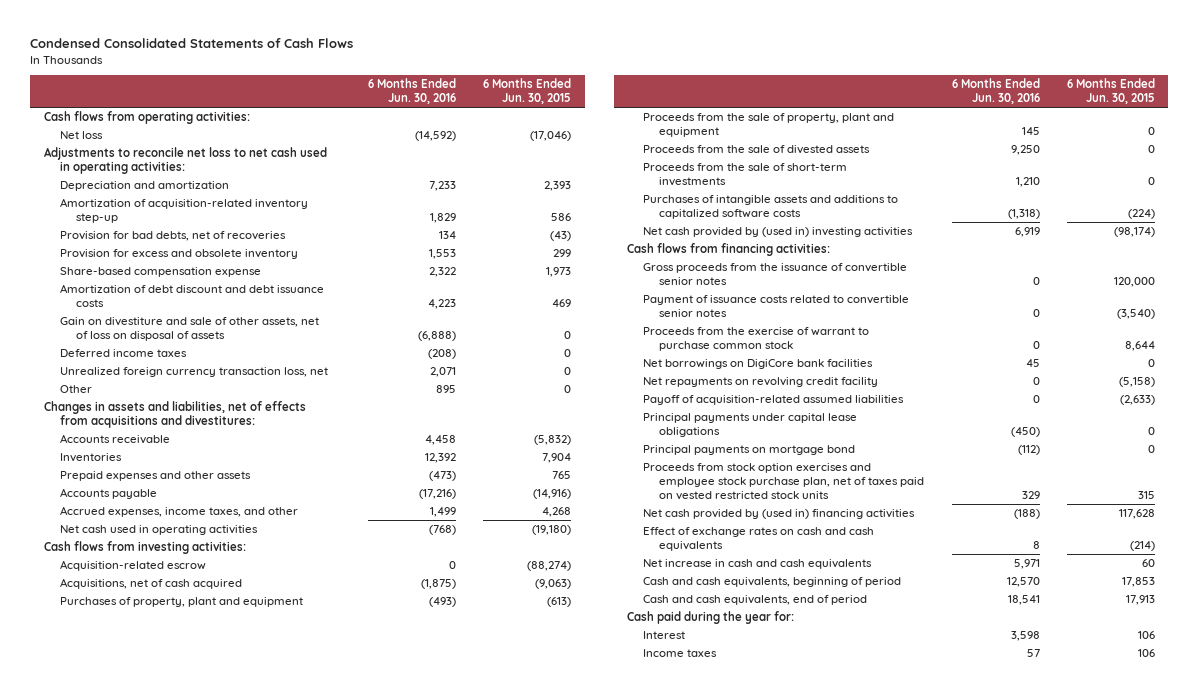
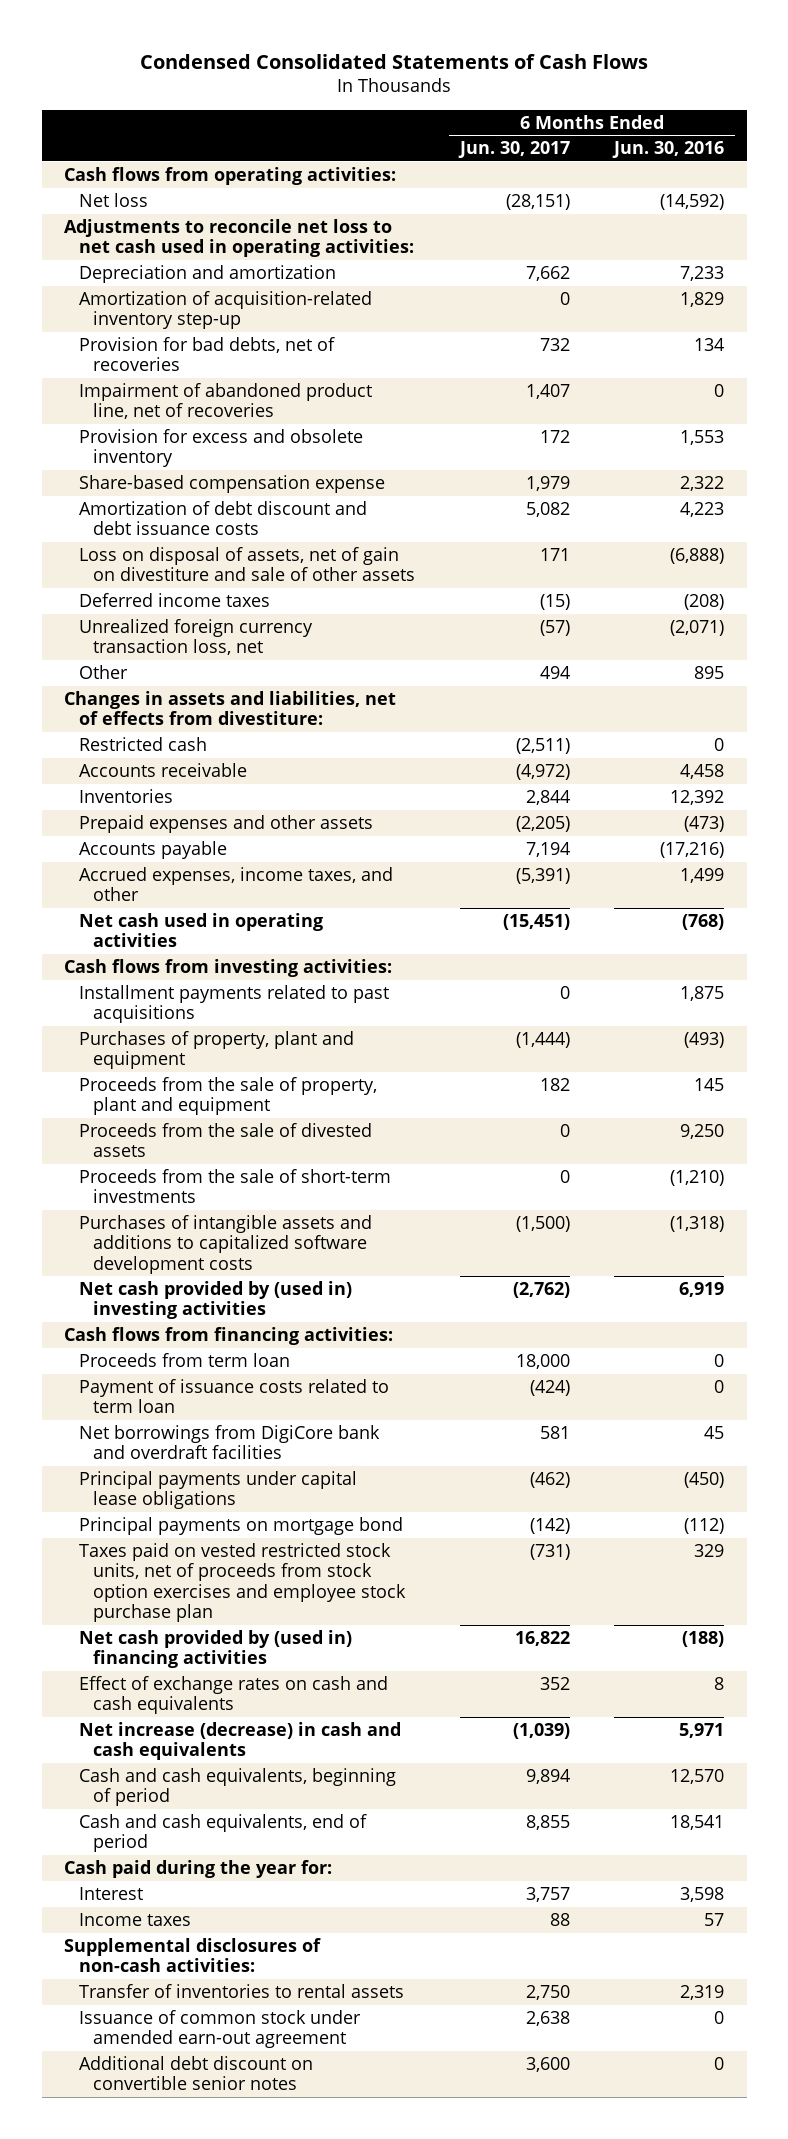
- | 6 Months Ended Jun. 30, 2016 | 6 Months Ended Jun. 30, 2015
+ | 6 Months Ended Jun. 30, 2017 | 6 Months Ended Jun. 30, 2016
+ Impairment of abandoned product line, net of recoveries | 1,407 | 0
- Gain on divestiture and sale of other assets, net of loss on disposal of assets | (6,888) | 0
+ Loss on disposal of assets, net of gain on divestiture and sale of other assets | 171 | (6,888)
- Unrealized foreign currency transaction loss, net | 2,071 | 0
+ Unrealized foreign currency transaction loss, net | (57) | (2,071)
- Changes in assets and liabilities, net of effects from acquisitions and divestitures:
+ Changes in assets and liabilities, net of effects from divestiture:
+ Restricted cash | (2,511) | 0
- Acquisition-related escrow | 0 | (88,274)
- Acquisitions, net of cash acquired | (1,875) | (9,063)
+ Installment payments related to past acquisitions | 0 | 1,875
- Proceeds from the sale of short-term investments | 1,210 | 0
- Purchases of intangible assets and additions to capitalized software costs | (1,318) | (224)
+ Proceeds from the sale of short-term investments | 0 | (1,210)
+ Purchases of intangible assets and additions to capitalized software development costs | (1,500) | (1,318)
- Gross proceeds from the issuance of convertible senior notes | 0 | 120,000
- Payment of issuance costs related to convertible senior notes | 0 | (3,540)
- Proceeds from the exercise of warrant to purchase common stock | 0 | 8,644
- Net borrowings on DigiCore bank facilities | 45 | 0
- Net repayments on revolving credit facility | 0 | (5,158)
- Payoff of acquisition-related assumed liabilities | 0 | (2,633)
+ Proceeds from term loan | 18,000 | 0
+ Payment of issuance costs related to term loan | (424) | 0
+ Net borrowings from DigiCore bank and overdraft facilities | 581 | 45
- Proceeds from stock option exercises and employee stock purchase plan, net of taxes paid on vested restricted stock units | 329 | 315
+ Taxes paid on vested restricted stock units, net of proceeds from stock option exercises and employee stock purchase plan | (731) | 329
- Net increase in cash and cash equivalents | 5,971 | 60
+ Net increase (decrease) in cash and cash equivalents | (1,039) | 5,971
+ Supplemental disclosures of non-cash activities:
+ Transfer of inventories to rental assets | 2,750 | 2,319
+ Issuance of common stock under amended earn-out agreement | 2,638 | 0
+ Additional debt discount on convertible senior notes | 3,600 | 0

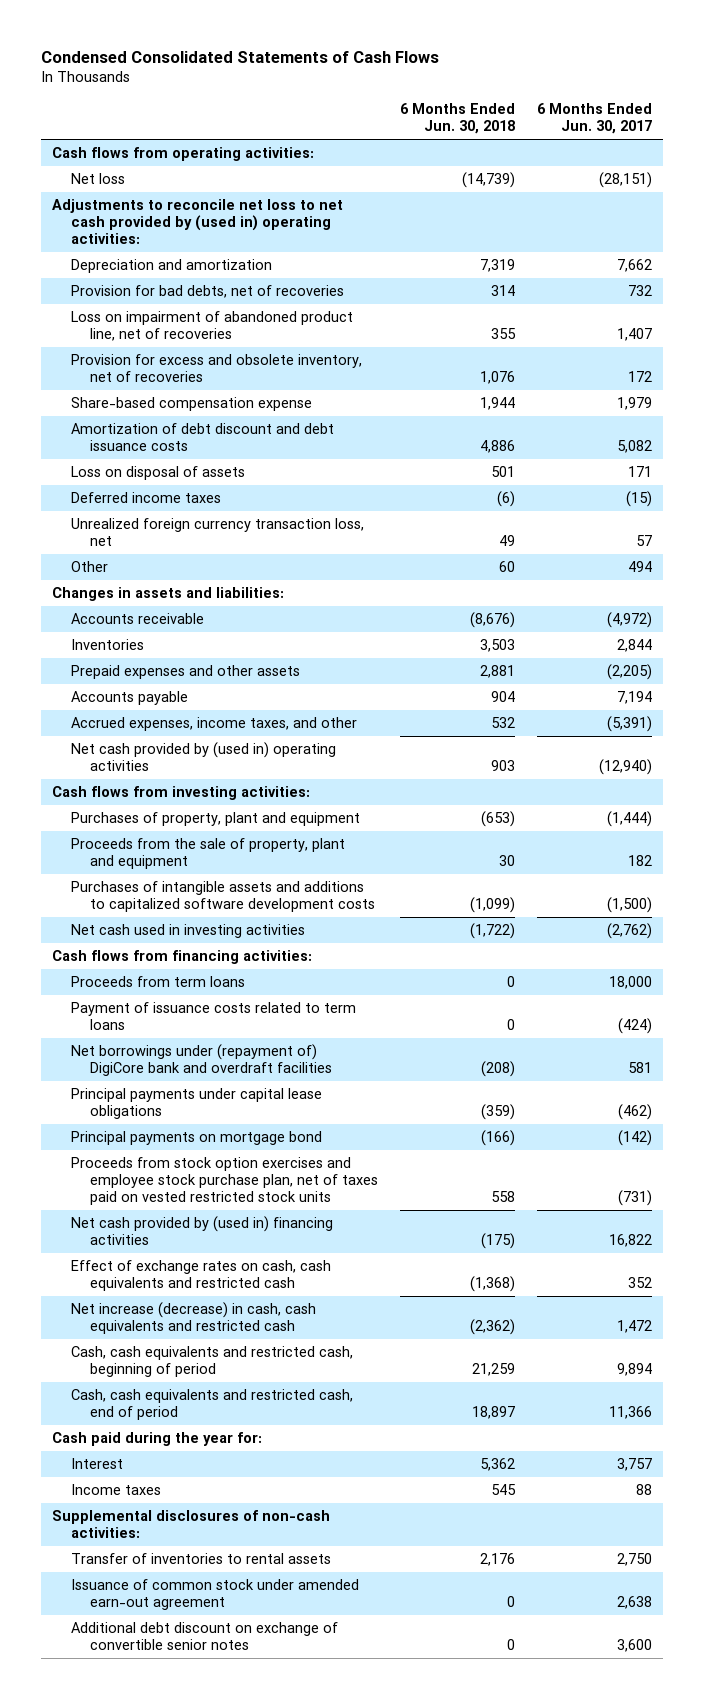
- | 6 Months Ended Jun. 30, 2017 | 6 Months Ended Jun. 30, 2016
+ | 6 Months Ended Jun. 30, 2018 | 6 Months Ended Jun. 30, 2017
- Adjustments to reconcile net loss to net cash used in operating activities:
+ Adjustments to reconcile net loss to net cash provided by (used in) operating activities:
- Amortization of acquisition-related inventory step-up | 0 | 1,829
- Impairment of abandoned product line, net of recoveries | 1,407 | 0
- Provision for excess and obsolete inventory | 172 | 1,553
+ Loss on impairment of abandoned product line, net of recoveries | 355 | 1,407
+ Provision for excess and obsolete inventory, net of recoveries | 1,076 | 172
- Loss on disposal of assets, net of gain on divestiture and sale of other assets | 171 | (6,888)
+ Loss on disposal of assets | 501 | 171
- Unrealized foreign currency transaction loss, net | (57) | (2,071)
+ Unrealized foreign currency transaction loss, net | 49 | 57
- Changes in assets and liabilities, net of effects from divestiture:
- Restricted cash | (2,511) | 0
+ Changes in assets and liabilities:
- Net cash used in operating activities | (15,451) | (768)
+ Net cash provided by (used in) operating activities | 903 | (12,940)
- Installment payments related to past acquisitions | 0 | 1,875
- Proceeds from the sale of divested assets | 0 | 9,250
- Proceeds from the sale of short-term investments | 0 | (1,210)
- Net cash provided by (used in) investing activities | (2,762) | 6,919
+ Net cash used in investing activities | (1,722) | (2,762)
- Proceeds from term loan | 18,000 | 0
- Payment of issuance costs related to term loan | (424) | 0
- Net borrowings from DigiCore bank and overdraft facilities | 581 | 45
+ Proceeds from term loans | 0 | 18,000
+ Payment of issuance costs related to term loans | 0 | (424)
+ Net borrowings under (repayment of) DigiCore bank and overdraft facilities | (208) | 581
- Taxes paid on vested restricted stock units, net of proceeds from stock option exercises and employee stock purchase plan | (731) | 329
+ Proceeds from stock option exercises and employee stock purchase plan, net of taxes paid on vested restricted stock units | 558 | (731)
- Effect of exchange rates on cash and cash equivalents | 352 | 8
- Net increase (decrease) in cash and cash equivalents | (1,039) | 5,971
- Cash and cash equivalents, beginning of period | 9,894 | 12,570
- Cash and cash equivalents, end of period | 8,855 | 18,541
+ Effect of exchange rates on cash, cash equivalents and restricted cash | (1,368) | 352
+ Net increase (decrease) in cash, cash equivalents and restricted cash | (2,362) | 1,472
+ Cash, cash equivalents and restricted cash, beginning of period | 21,259 | 9,894
+ Cash, cash equivalents and restricted cash, end of period | 18,897 | 11,366
- Additional debt discount on convertible senior notes | 3,600 | 0
+ Additional debt discount on exchange of convertible senior notes | 0 | 3,600

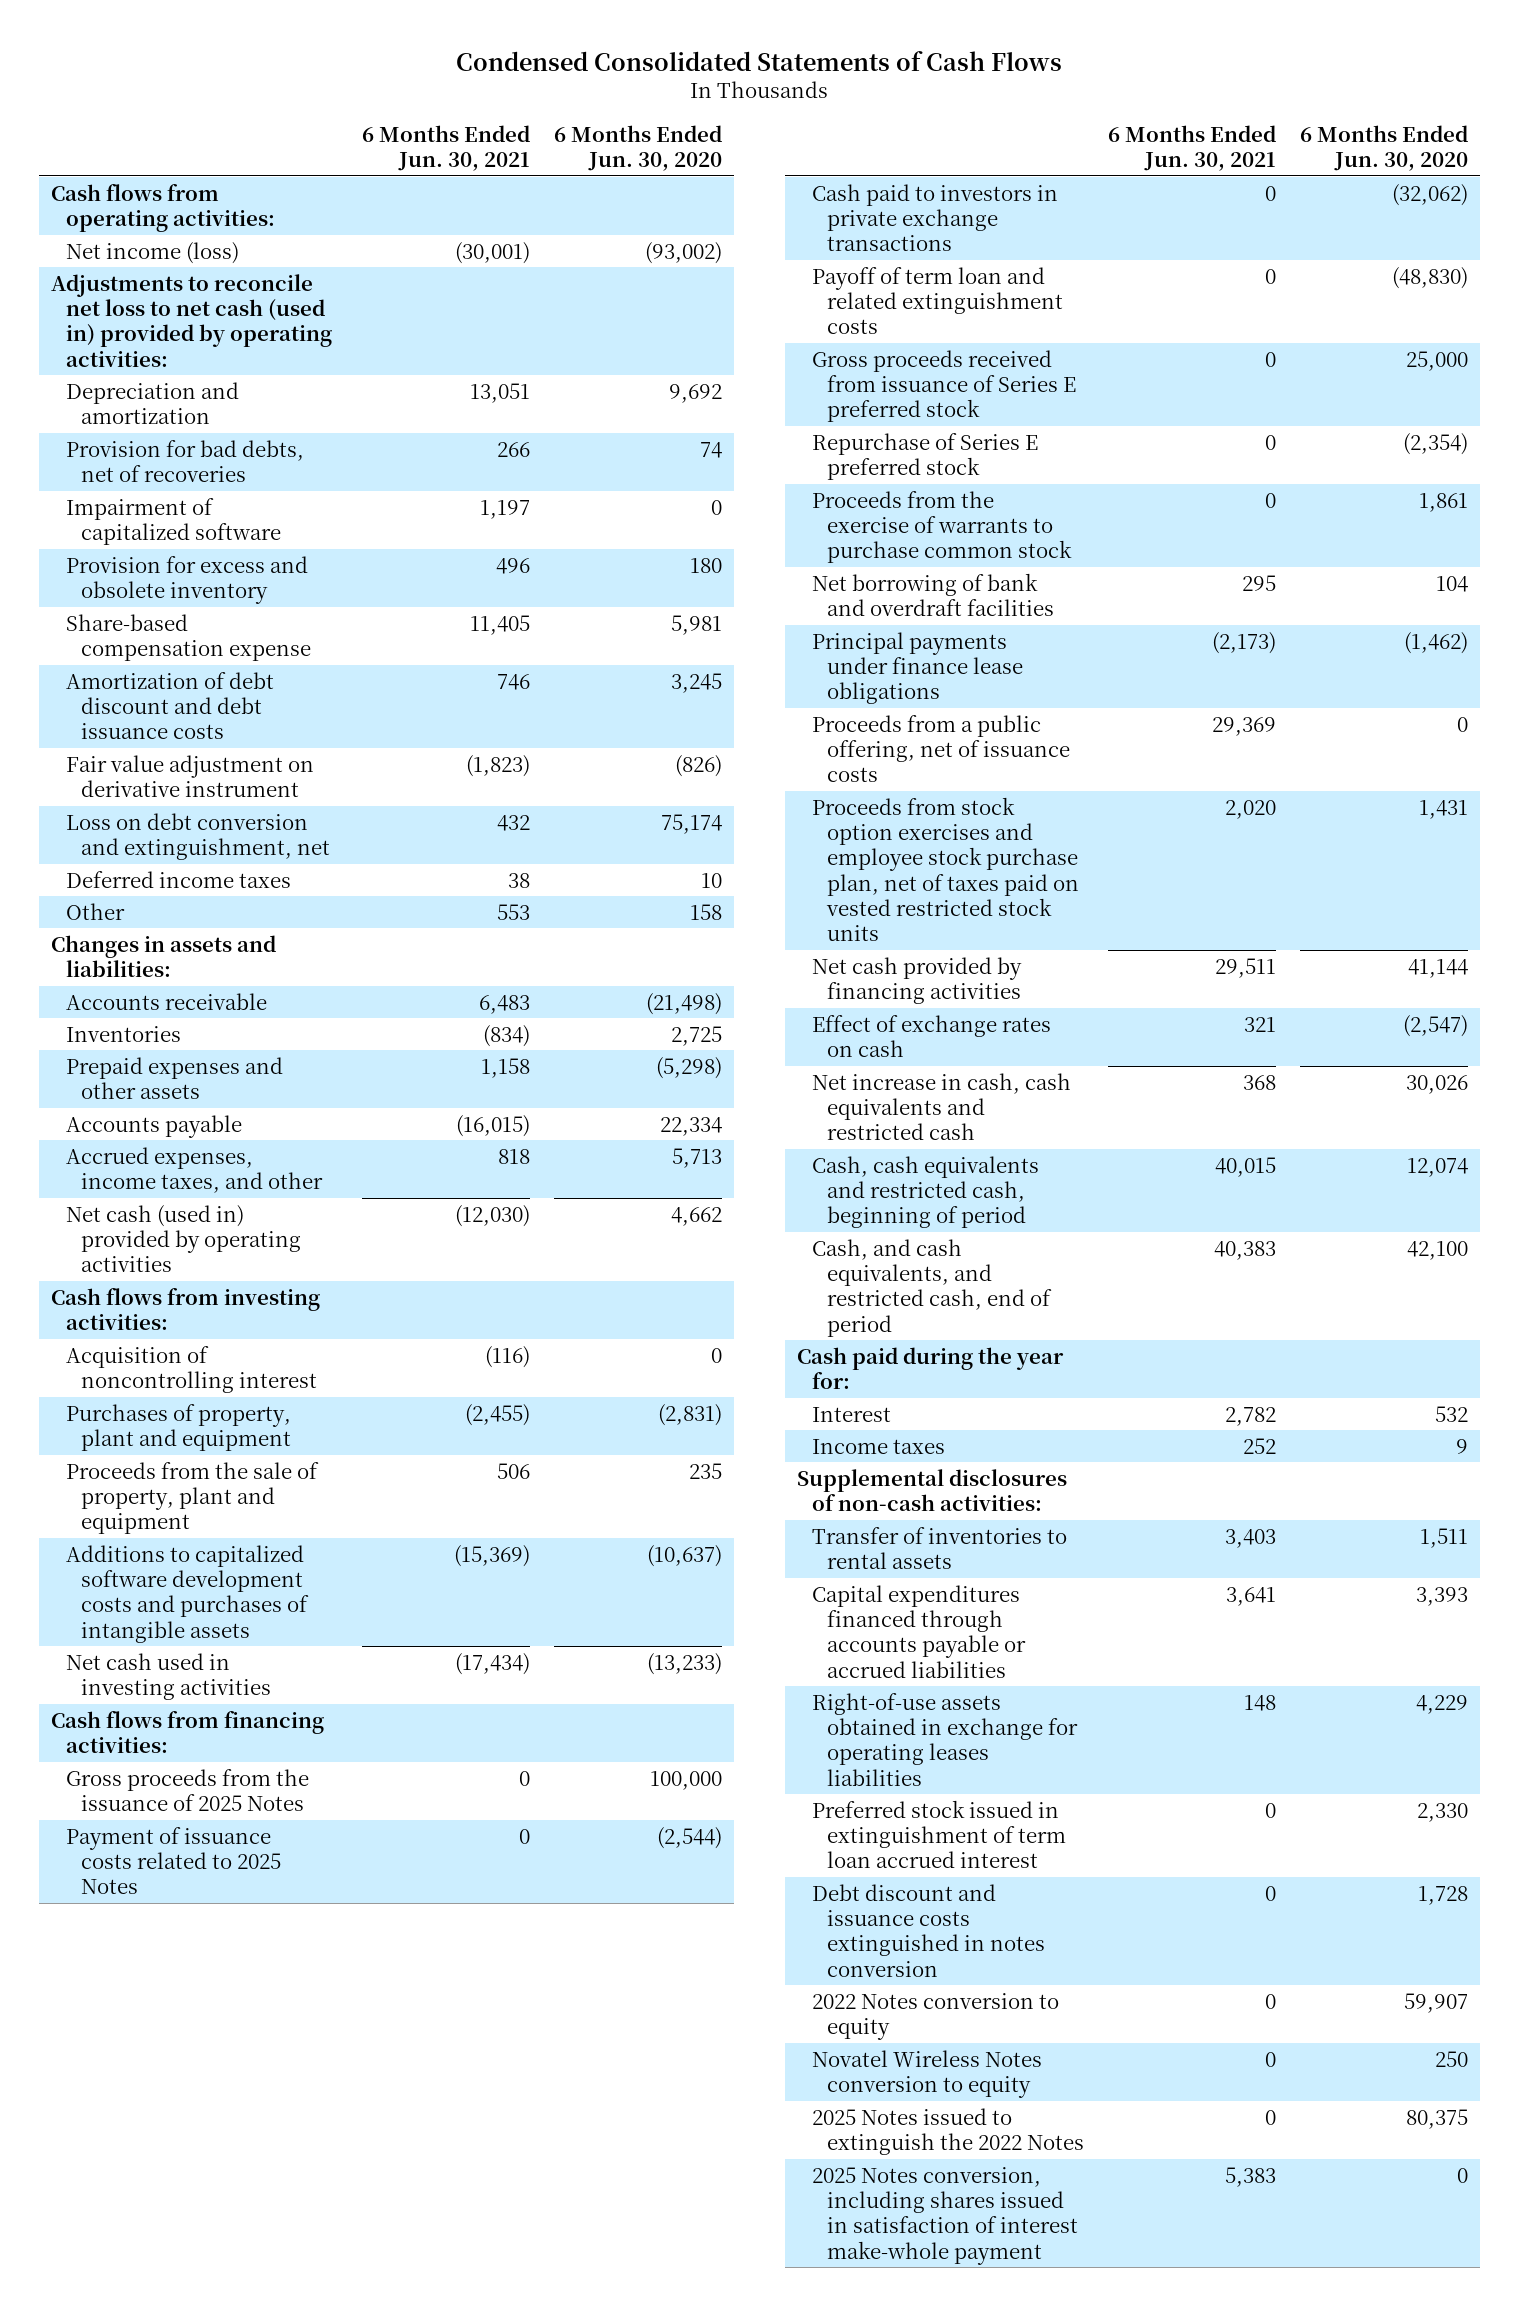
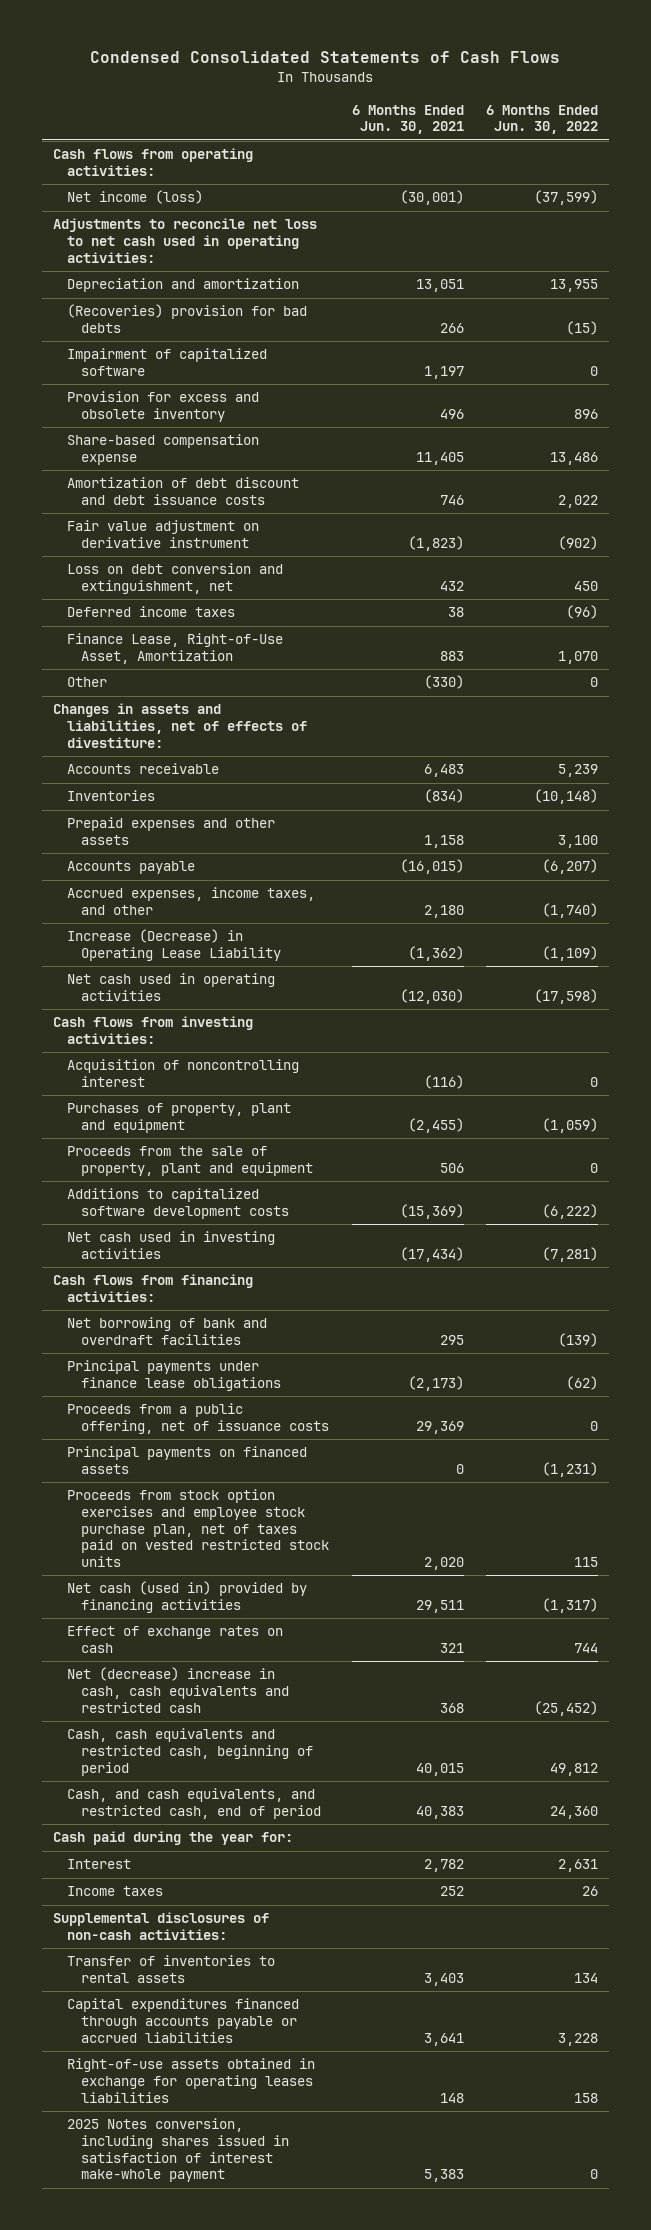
- | 6 Months Ended Jun. 30, 2021 | 6 Months Ended Jun. 30, 2020
+ | 6 Months Ended Jun. 30, 2021 | 6 Months Ended Jun. 30, 2022
- Adjustments to reconcile net loss to net cash (used in) provided by operating activities:
+ Adjustments to reconcile net loss to net cash used in operating activities:
- Provision for bad debts, net of recoveries | 266 | 74
+ (Recoveries) provision for bad debts | 266 | (15)
- Other | 553 | 158
- Changes in assets and liabilities:
+ Finance Lease, Right-of-Use Asset, Amortization | 883 | 1,070
+ Other | (330) | 0
+ Changes in assets and liabilities, net of effects of divestiture:
- Accrued expenses, income taxes, and other | 818 | 5,713
- Net cash (used in) provided by operating activities | (12,030) | 4,662
+ Accrued expenses, income taxes, and other | 2,180 | (1,740)
+ Increase (Decrease) in Operating Lease Liability | (1,362) | (1,109)
+ Net cash used in operating activities | (12,030) | (17,598)
- Additions to capitalized software development costs and purchases of intangible assets | (15,369) | (10,637)
+ Additions to capitalized software development costs | (15,369) | (6,222)
- Gross proceeds from the issuance of 2025 Notes | 0 | 100,000
- Payment of issuance costs related to 2025 Notes | 0 | (2,544)
- Cash paid to investors in private exchange transactions | 0 | (32,062)
- Payoff of term loan and related extinguishment costs | 0 | (48,830)
- Gross proceeds received from issuance of Series E preferred stock | 0 | 25,000
- Repurchase of Series E preferred stock | 0 | (2,354)
- Proceeds from the exercise of warrants to purchase common stock | 0 | 1,861
+ Principal payments on financed assets | 0 | (1,231)
- Net cash provided by financing activities | 29,511 | 41,144
+ Net cash (used in) provided by financing activities | 29,511 | (1,317)
- Net increase in cash, cash equivalents and restricted cash | 368 | 30,026
+ Net (decrease) increase in cash, cash equivalents and restricted cash | 368 | (25,452)
- Preferred stock issued in extinguishment of term loan accrued interest | 0 | 2,330
- Debt discount and issuance costs extinguished in notes conversion | 0 | 1,728
- 2022 Notes conversion to equity | 0 | 59,907
- Novatel Wireless Notes conversion to equity | 0 | 250
- 2025 Notes issued to extinguish the 2022 Notes | 0 | 80,375

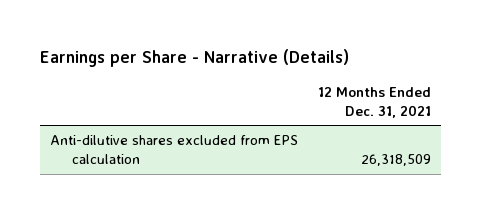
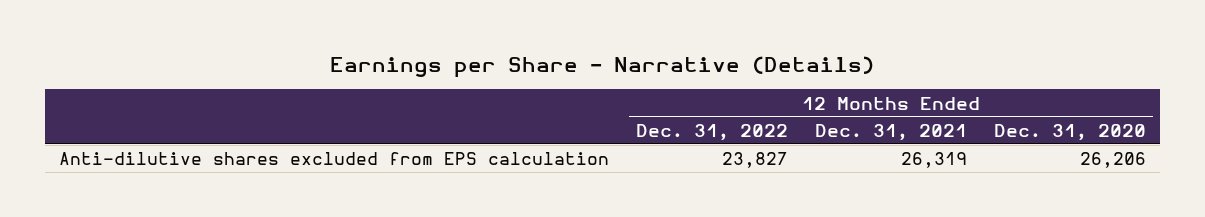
- | 12 Months Ended Dec. 31, 2021
+ | 12 Months Ended Dec. 31, 2022 | 12 Months Ended Dec. 31, 2021 | 12 Months Ended Dec. 31, 2020
- Anti-dilutive shares excluded from EPS calculation | 26,318,509
+ Anti-dilutive shares excluded from EPS calculation | 23,827 | 26,319 | 26,206

